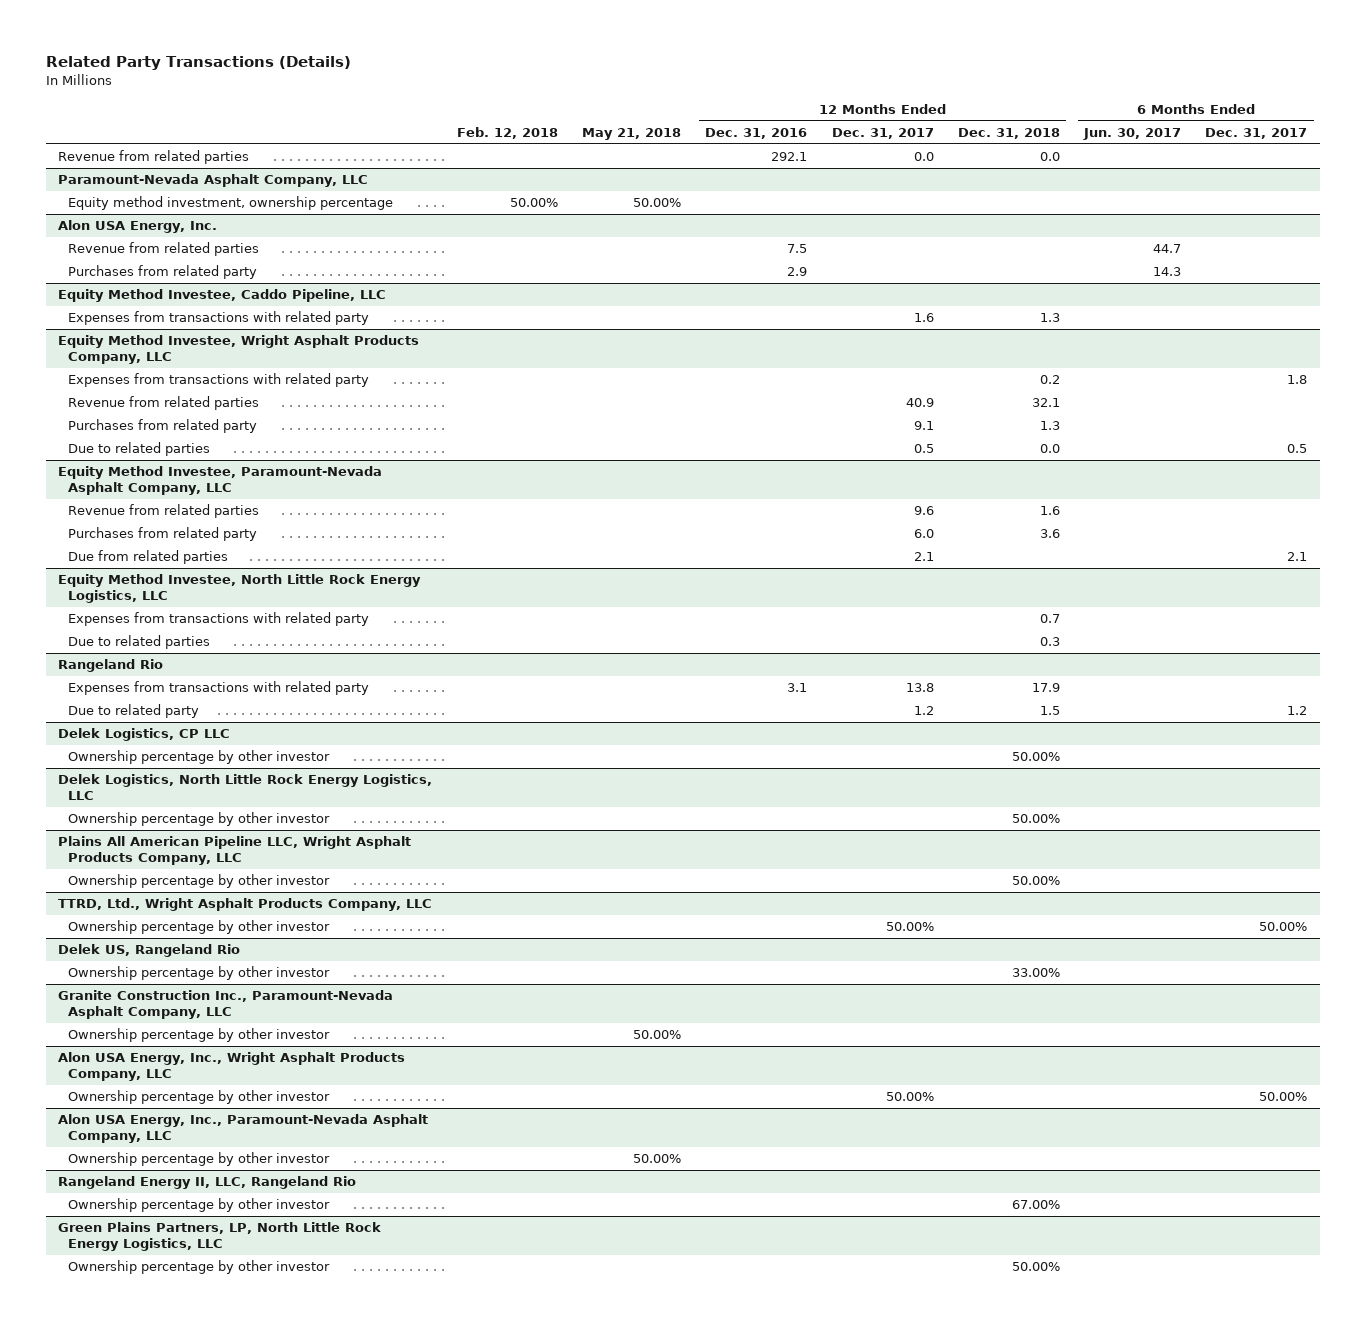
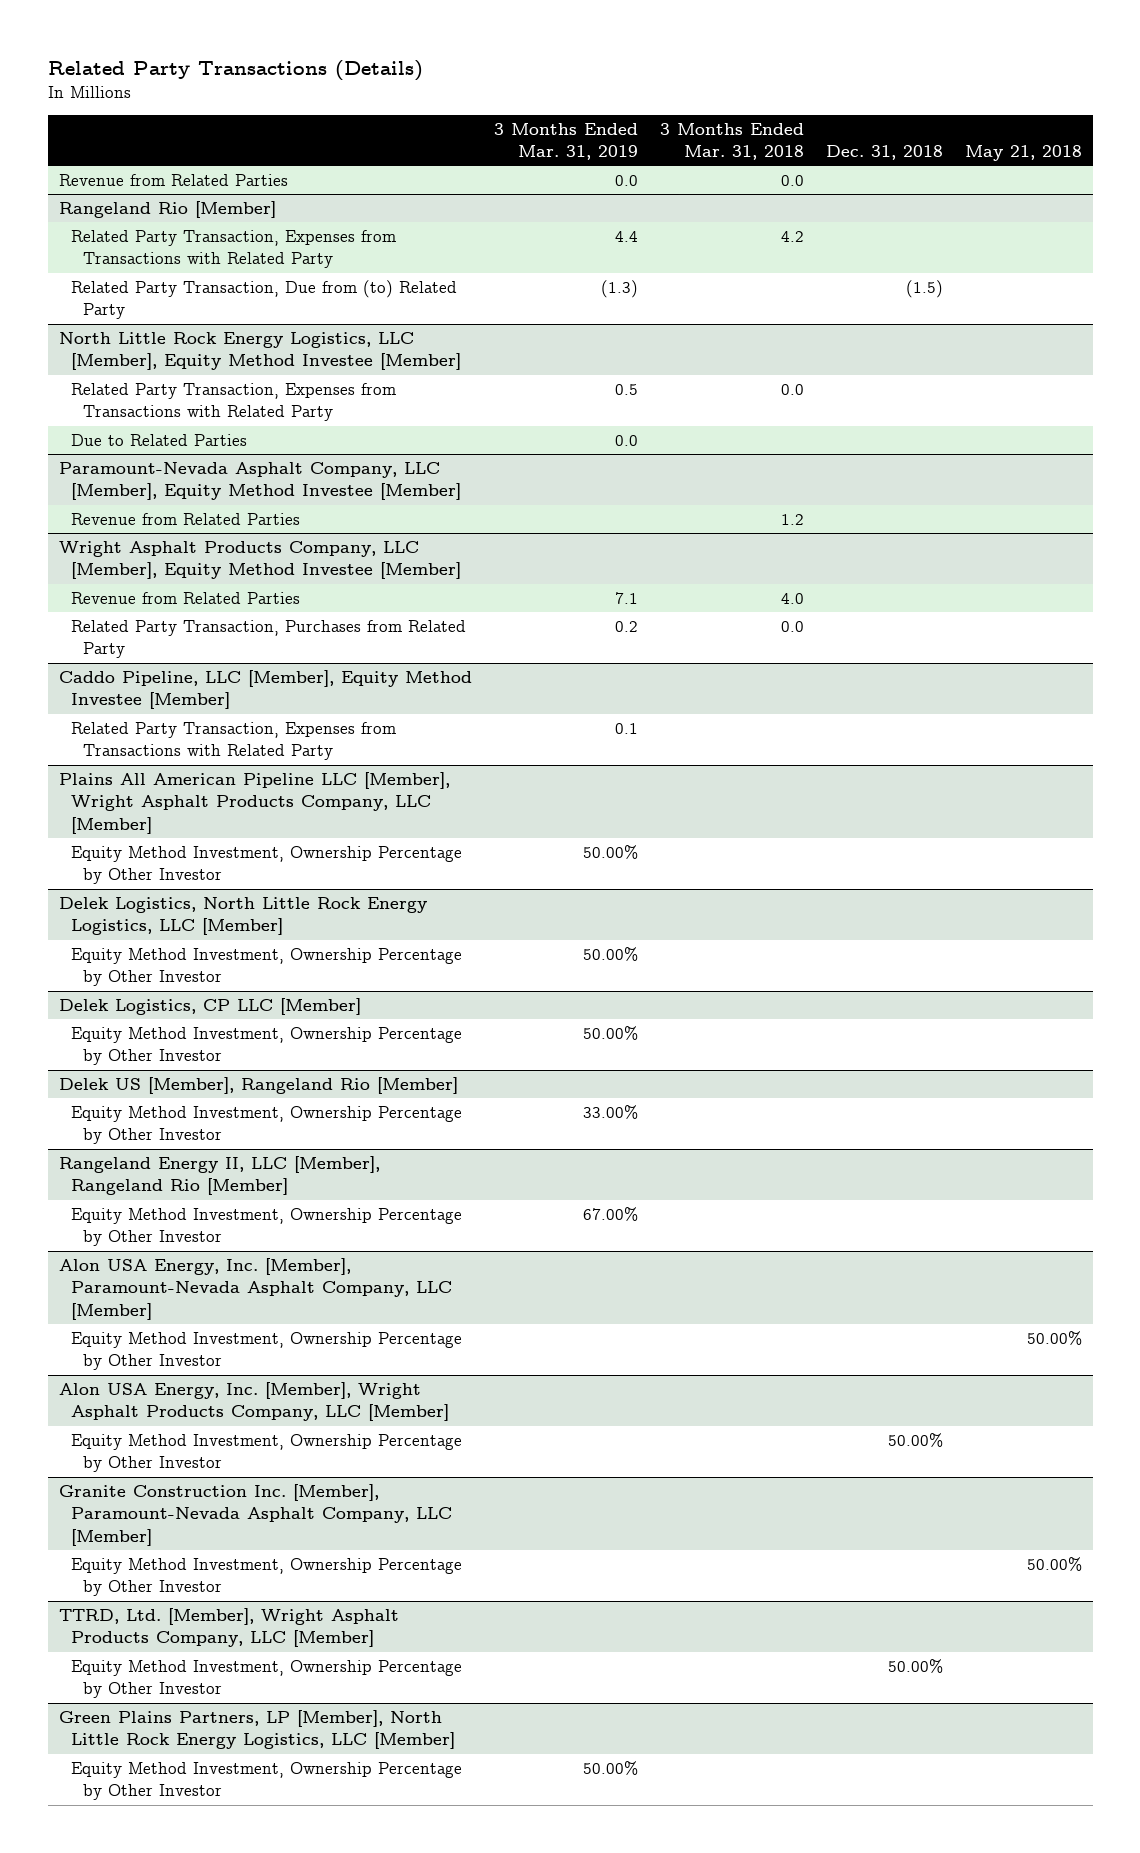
- | Feb. 12, 2018 | May 21, 2018 | 12 Months Ended Dec. 31, 2016 | 12 Months Ended Dec. 31, 2017 | 12 Months Ended Dec. 31, 2018 | 6 Months Ended Jun. 30, 2017 | 6 Months Ended Dec. 31, 2017
+ | 3 Months Ended Mar. 31, 2019 | 3 Months Ended Mar. 31, 2018 | Dec. 31, 2018 | May 21, 2018
- Revenue from related parties | | | 292.1 | 0.0 | 0.0 | |
- Paramount-Nevada Asphalt Company, LLC
- Equity method investment, ownership percentage | 50.00% | 50.00% | | | | |
- Alon USA Energy, Inc.
- Revenue from related parties | | | 7.5 | | | 44.7 |
- Purchases from related party | | | 2.9 | | | 14.3 |
- Equity Method Investee, Caddo Pipeline, LLC
- Expenses from transactions with related party | | | | 1.6 | 1.3 | |
- Equity Method Investee, Wright Asphalt Products Company, LLC
- Expenses from transactions with related party | | | | | 0.2 | | 1.8
- Revenue from related parties | | | | 40.9 | 32.1 | |
- Purchases from related party | | | | 9.1 | 1.3 | |
- Due to related parties | | | | 0.5 | 0.0 | | 0.5
- Equity Method Investee, Paramount-Nevada Asphalt Company, LLC
- Revenue from related parties | | | | 9.6 | 1.6 | |
- Purchases from related party | | | | 6.0 | 3.6 | |
- Due from related parties | | | | 2.1 | | | 2.1
- Equity Method Investee, North Little Rock Energy Logistics, LLC
- Expenses from transactions with related party | | | | | 0.7 | |
- Due to related parties | | | | | 0.3 | |
- Rangeland Rio
- Expenses from transactions with related party | | | 3.1 | 13.8 | 17.9 | |
- Due to related party | | | | 1.2 | 1.5 | | 1.2
- Delek Logistics, CP LLC
- Ownership percentage by other investor | | | | | 50.00% | |
- Delek Logistics, North Little Rock Energy Logistics, LLC
- Ownership percentage by other investor | | | | | 50.00% | |
- Plains All American Pipeline LLC, Wright Asphalt Products Company, LLC
- Ownership percentage by other investor | | | | | 50.00% | |
- TTRD, Ltd., Wright Asphalt Products Company, LLC
- Ownership percentage by other investor | | | | 50.00% | | | 50.00%
- Delek US, Rangeland Rio
- Ownership percentage by other investor | | | | | 33.00% | |
- Granite Construction Inc., Paramount-Nevada Asphalt Company, LLC
- Ownership percentage by other investor | | 50.00% | | | | |
- Alon USA Energy, Inc., Wright Asphalt Products Company, LLC
- Ownership percentage by other investor | | | | 50.00% | | | 50.00%
- Alon USA Energy, Inc., Paramount-Nevada Asphalt Company, LLC
- Ownership percentage by other investor | | 50.00% | | | | |
- Rangeland Energy II, LLC, Rangeland Rio
- Ownership percentage by other investor | | | | | 67.00% | |
- Green Plains Partners, LP, North Little Rock Energy Logistics, LLC
- Ownership percentage by other investor | | | | | 50.00% | |
+ Revenue from Related Parties | 0.0 | 0.0 | |
+ Rangeland Rio [Member]
+ Related Party Transaction, Expenses from Transactions with Related Party | 4.4 | 4.2 | |
+ Related Party Transaction, Due from (to) Related Party | (1.3) | | (1.5) |
+ North Little Rock Energy Logistics, LLC [Member], Equity Method Investee [Member]
+ Related Party Transaction, Expenses from Transactions with Related Party | 0.5 | 0.0 | |
+ Due to Related Parties | 0.0 | | |
+ Paramount-Nevada Asphalt Company, LLC [Member], Equity Method Investee [Member]
+ Revenue from Related Parties | | 1.2 | |
+ Wright Asphalt Products Company, LLC [Member], Equity Method Investee [Member]
+ Revenue from Related Parties | 7.1 | 4.0 | |
+ Related Party Transaction, Purchases from Related Party | 0.2 | 0.0 | |
+ Caddo Pipeline, LLC [Member], Equity Method Investee [Member]
+ Related Party Transaction, Expenses from Transactions with Related Party | 0.1 | | |
+ Plains All American Pipeline LLC [Member], Wright Asphalt Products Company, LLC [Member]
+ Equity Method Investment, Ownership Percentage by Other Investor | 50.00% | | |
+ Delek Logistics, North Little Rock Energy Logistics, LLC [Member]
+ Equity Method Investment, Ownership Percentage by Other Investor | 50.00% | | |
+ Delek Logistics, CP LLC [Member]
+ Equity Method Investment, Ownership Percentage by Other Investor | 50.00% | | |
+ Delek US [Member], Rangeland Rio [Member]
+ Equity Method Investment, Ownership Percentage by Other Investor | 33.00% | | |
+ Rangeland Energy II, LLC [Member], Rangeland Rio [Member]
+ Equity Method Investment, Ownership Percentage by Other Investor | 67.00% | | |
+ Alon USA Energy, Inc. [Member], Paramount-Nevada Asphalt Company, LLC [Member]
+ Equity Method Investment, Ownership Percentage by Other Investor | | | | 50.00%
+ Alon USA Energy, Inc. [Member], Wright Asphalt Products Company, LLC [Member]
+ Equity Method Investment, Ownership Percentage by Other Investor | | | 50.00% |
+ Granite Construction Inc. [Member], Paramount-Nevada Asphalt Company, LLC [Member]
+ Equity Method Investment, Ownership Percentage by Other Investor | | | | 50.00%
+ TTRD, Ltd. [Member], Wright Asphalt Products Company, LLC [Member]
+ Equity Method Investment, Ownership Percentage by Other Investor | | | 50.00% |
+ Green Plains Partners, LP [Member], North Little Rock Energy Logistics, LLC [Member]
+ Equity Method Investment, Ownership Percentage by Other Investor | 50.00% | | |

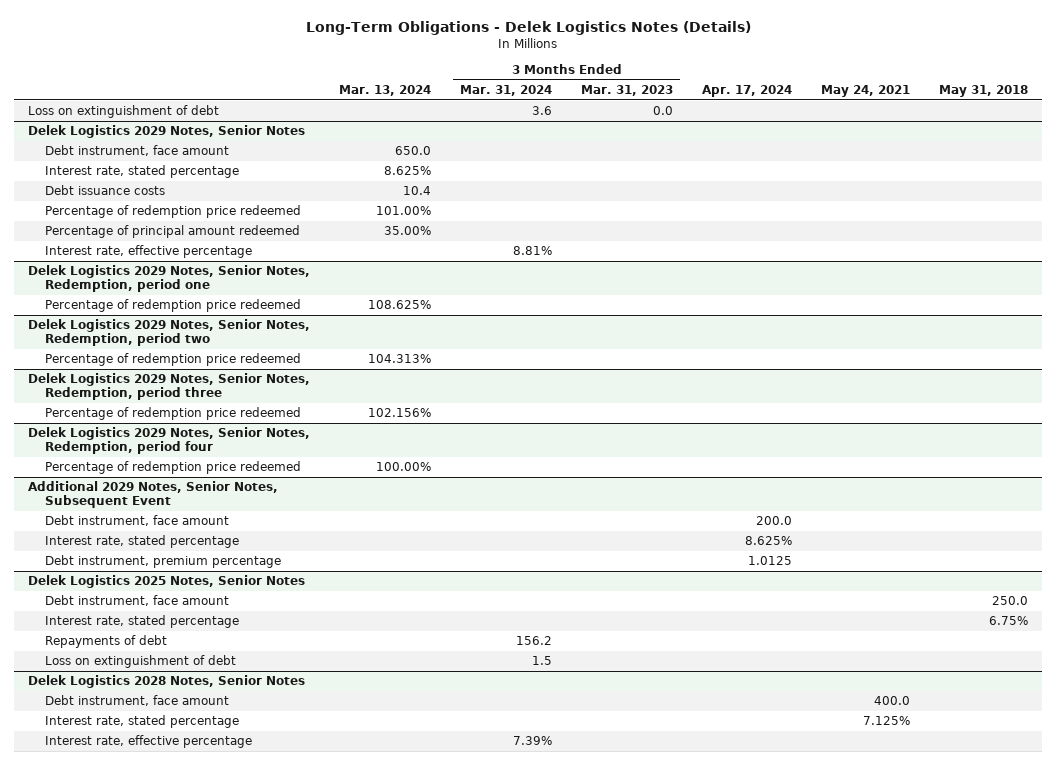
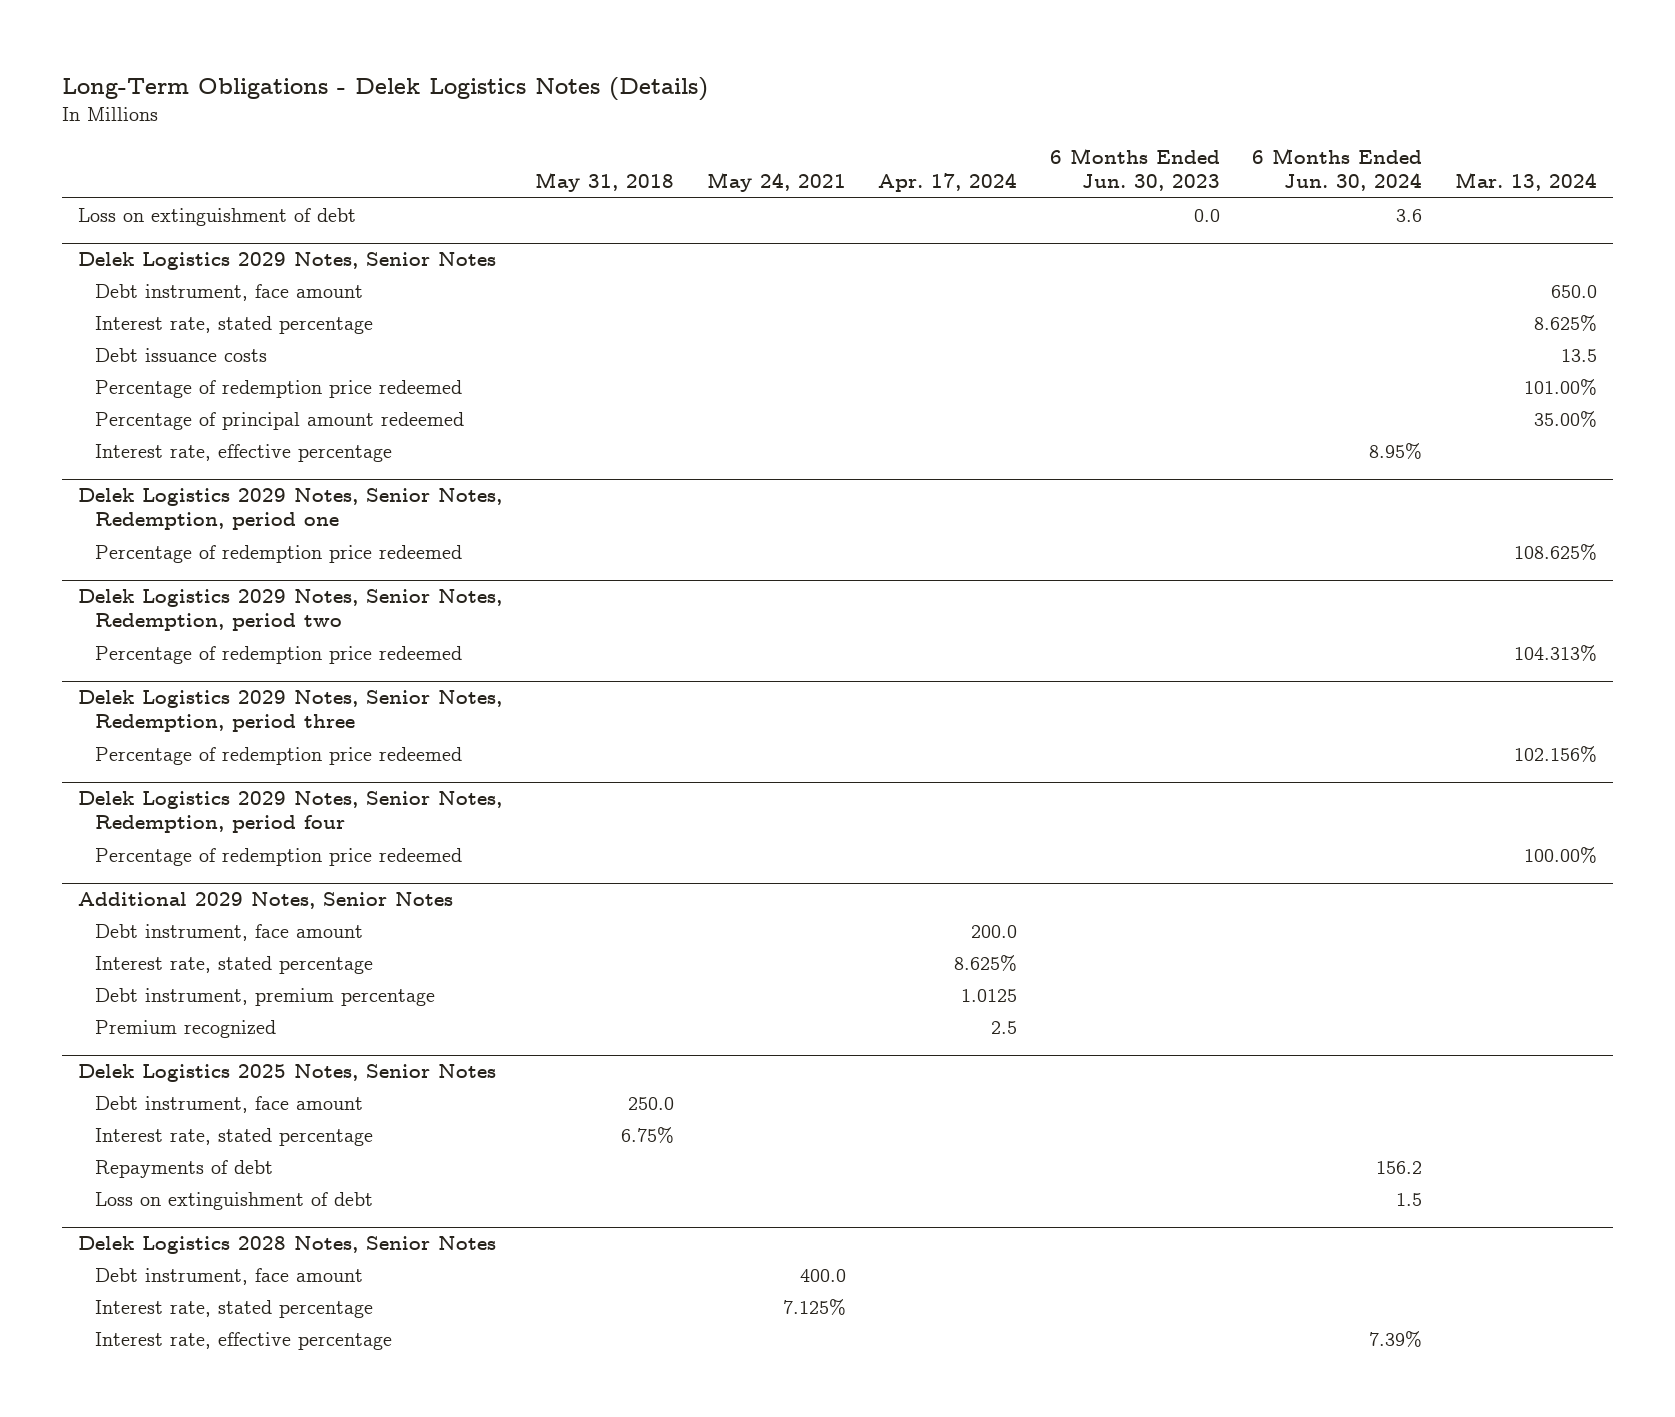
- | Mar. 13, 2024 | 3 Months Ended Mar. 31, 2024 | 3 Months Ended Mar. 31, 2023 | Apr. 17, 2024 | May 24, 2021 | May 31, 2018
+ | May 31, 2018 | May 24, 2021 | Apr. 17, 2024 | 6 Months Ended Jun. 30, 2023 | 6 Months Ended Jun. 30, 2024 | Mar. 13, 2024
@ Delek Logistics 2029 Notes, Senior Notes
- Debt issuance costs | 10.4 | | | | |
+ Debt issuance costs | | | | | | 13.5
- Additional 2029 Notes, Senior Notes, Subsequent Event
+ Additional 2029 Notes, Senior Notes
+ Premium recognized | | | 2.5 | | |

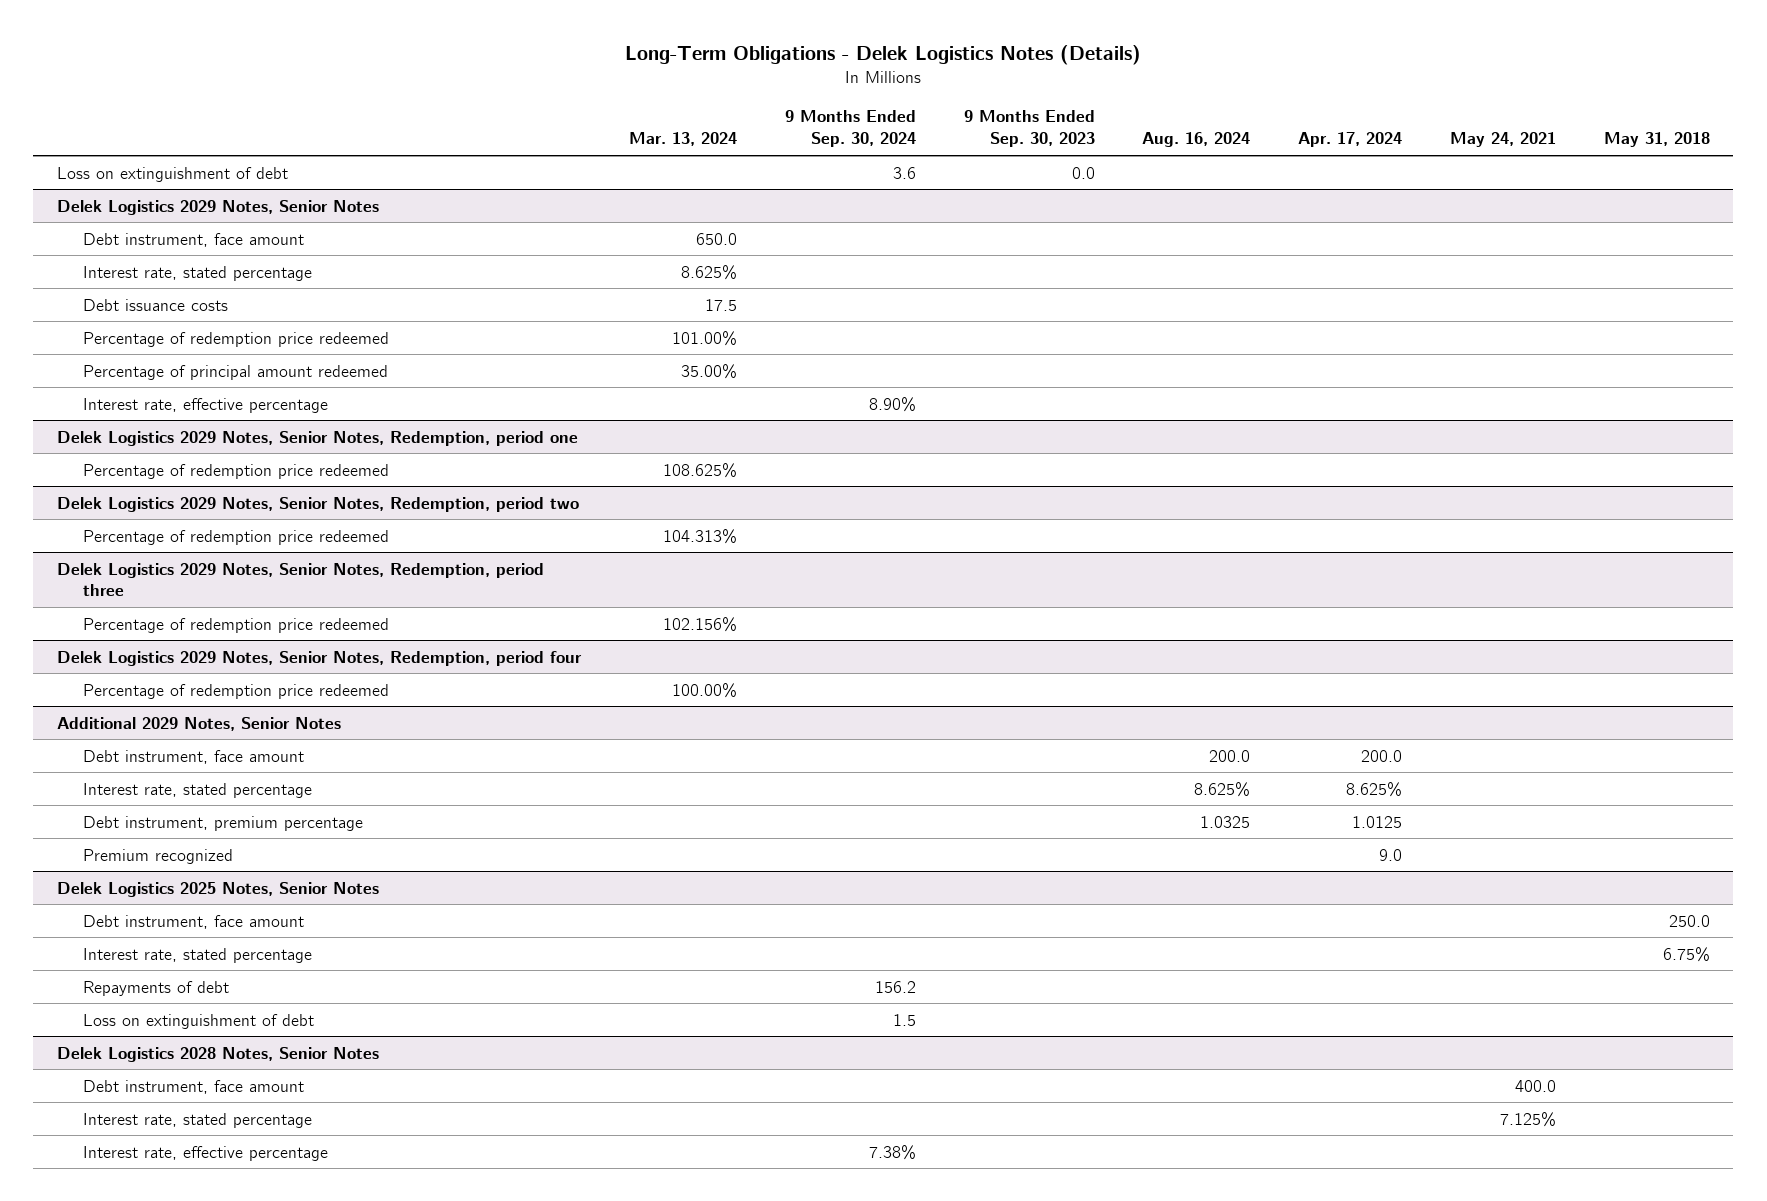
- | May 31, 2018 | May 24, 2021 | Apr. 17, 2024 | 6 Months Ended Jun. 30, 2023 | 6 Months Ended Jun. 30, 2024 | Mar. 13, 2024
+ | Mar. 13, 2024 | 9 Months Ended Sep. 30, 2024 | 9 Months Ended Sep. 30, 2023 | Aug. 16, 2024 | Apr. 17, 2024 | May 24, 2021 | May 31, 2018
@ Delek Logistics 2029 Notes, Senior Notes
- Debt issuance costs | | | | | | 13.5
+ Debt issuance costs | 17.5 | | | | | |
@ Additional 2029 Notes, Senior Notes
- Premium recognized | | | 2.5 | | |
+ Premium recognized | | | | | 9.0 | |

